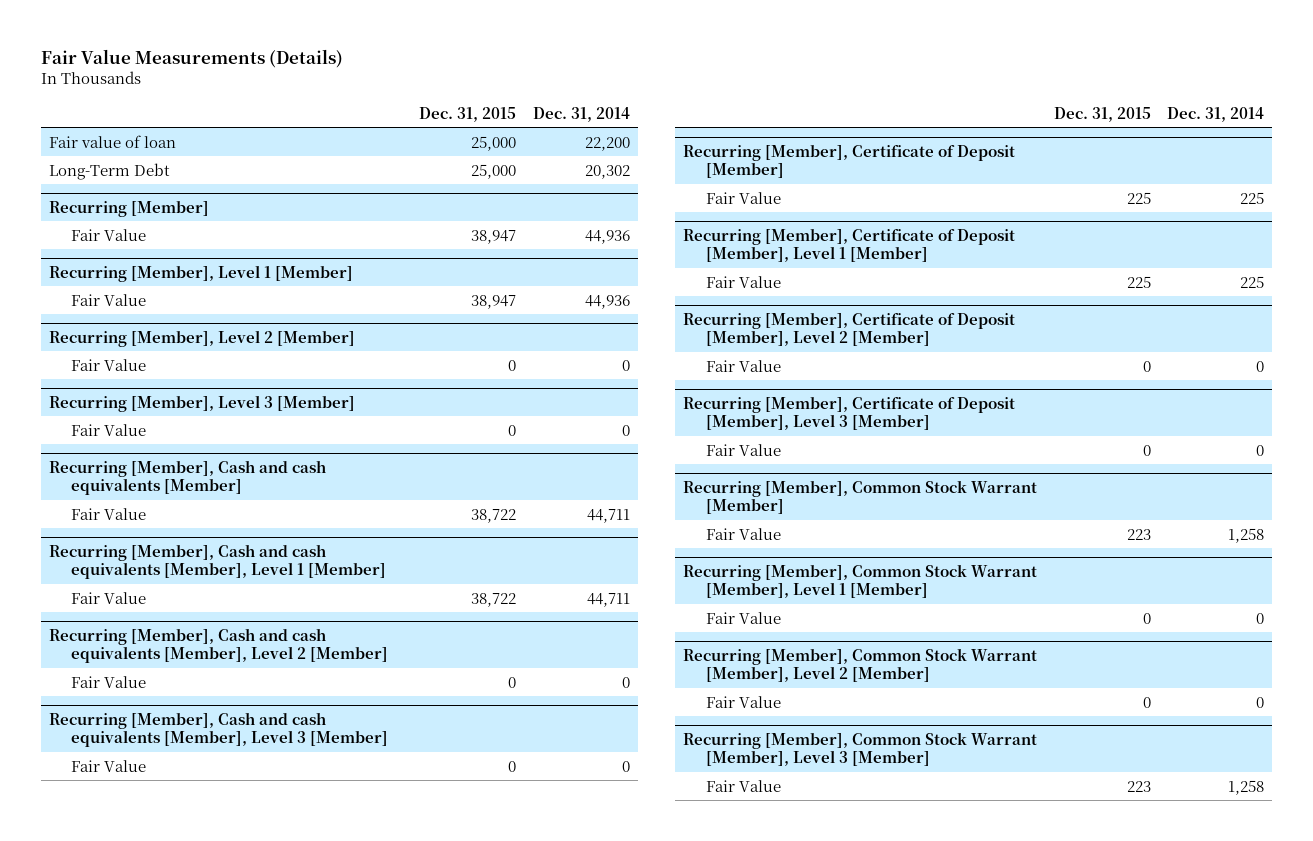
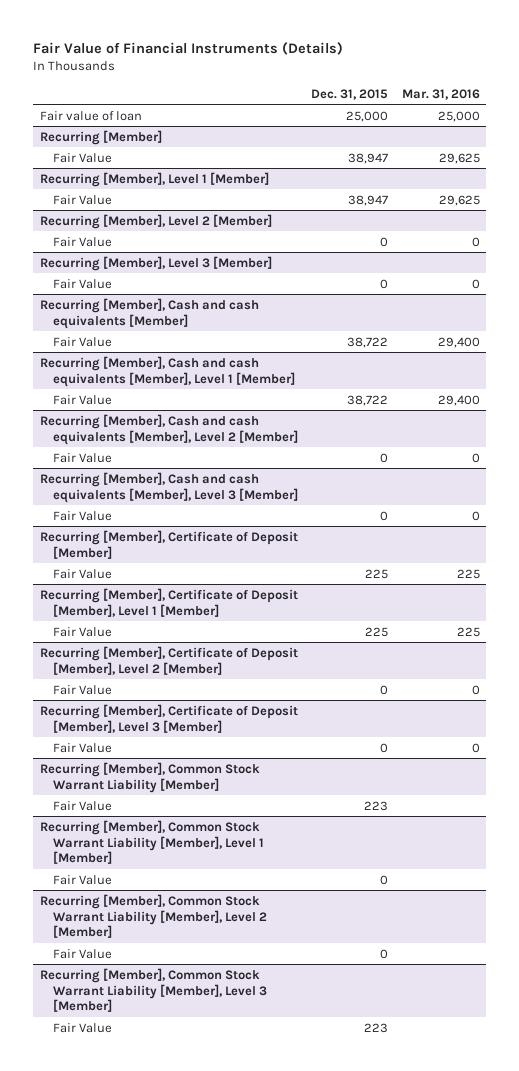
- Fair Value Measurements (Details)
+ Fair Value of Financial Instruments (Details)
- | Dec. 31, 2015 | Dec. 31, 2014
+ | Dec. 31, 2015 | Mar. 31, 2016
- Long-Term Debt | 25,000 | 20,302
- Recurring [Member], Common Stock Warrant [Member]
+ Recurring [Member], Common Stock Warrant Liability [Member]
- Recurring [Member], Common Stock Warrant [Member], Level 1 [Member]
+ Recurring [Member], Common Stock Warrant Liability [Member], Level 1 [Member]
- Recurring [Member], Common Stock Warrant [Member], Level 2 [Member]
+ Recurring [Member], Common Stock Warrant Liability [Member], Level 2 [Member]
- Recurring [Member], Common Stock Warrant [Member], Level 3 [Member]
+ Recurring [Member], Common Stock Warrant Liability [Member], Level 3 [Member]

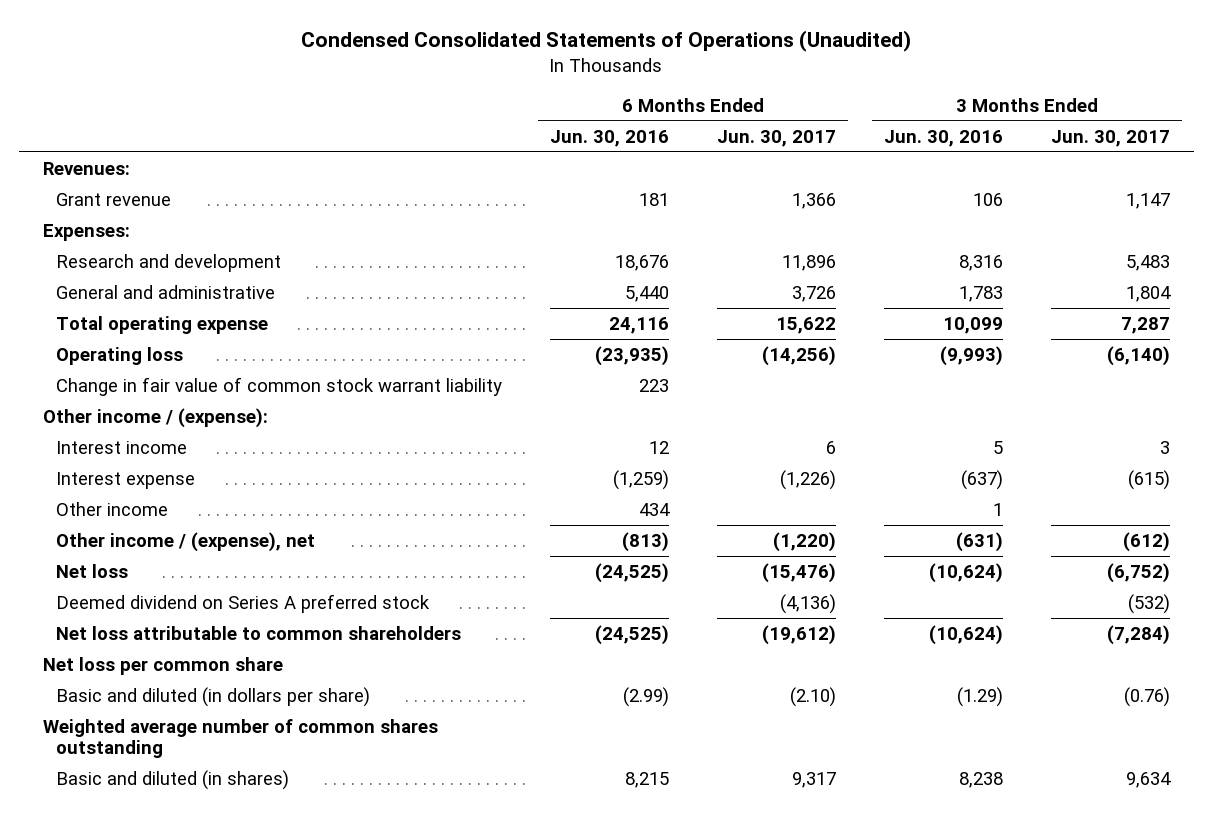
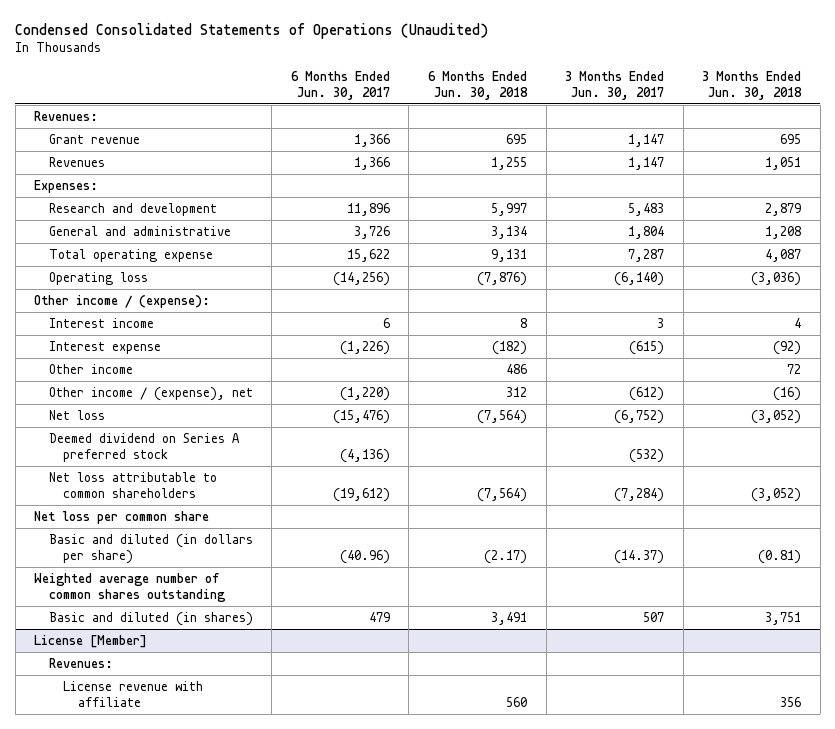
- | 6 Months Ended Jun. 30, 2016 | 6 Months Ended Jun. 30, 2017 | 3 Months Ended Jun. 30, 2016 | 3 Months Ended Jun. 30, 2017
+ | 6 Months Ended Jun. 30, 2017 | 6 Months Ended Jun. 30, 2018 | 3 Months Ended Jun. 30, 2017 | 3 Months Ended Jun. 30, 2018
+ Revenues | 1,366 | 1,255 | 1,147 | 1,051
- Change in fair value of common stock warrant liability | 223 | | |
- Basic and diluted (in dollars per share) | (2.99) | (2.10) | (1.29) | (0.76)
+ Basic and diluted (in dollars per share) | (40.96) | (2.17) | (14.37) | (0.81)
- Basic and diluted (in shares) | 8,215 | 9,317 | 8,238 | 9,634
+ Basic and diluted (in shares) | 479 | 3,491 | 507 | 3,751
+ License [Member]
+ Revenues:
+ License revenue with affiliate | | 560 | | 356

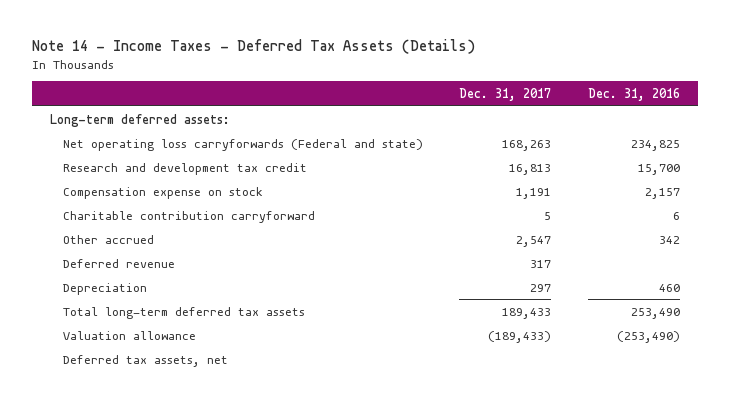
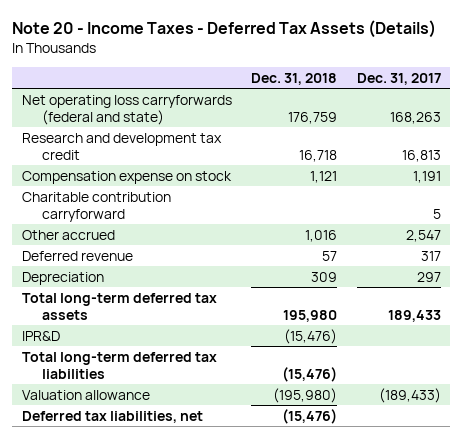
- Note 14 - Income Taxes - Deferred Tax Assets (Details)
+ Note 20 - Income Taxes - Deferred Tax Assets (Details)
- | Dec. 31, 2017 | Dec. 31, 2016
+ | Dec. 31, 2018 | Dec. 31, 2017
- Long-term deferred assets:
- Net operating loss carryforwards (Federal and state) | 168,263 | 234,825
+ Net operating loss carryforwards (federal and state) | 176,759 | 168,263
+ IPR&D | (15,476) |
+ Total long-term deferred tax liabilities | (15,476) |
- Deferred tax assets, net
+ Deferred tax liabilities, net | (15,476) |

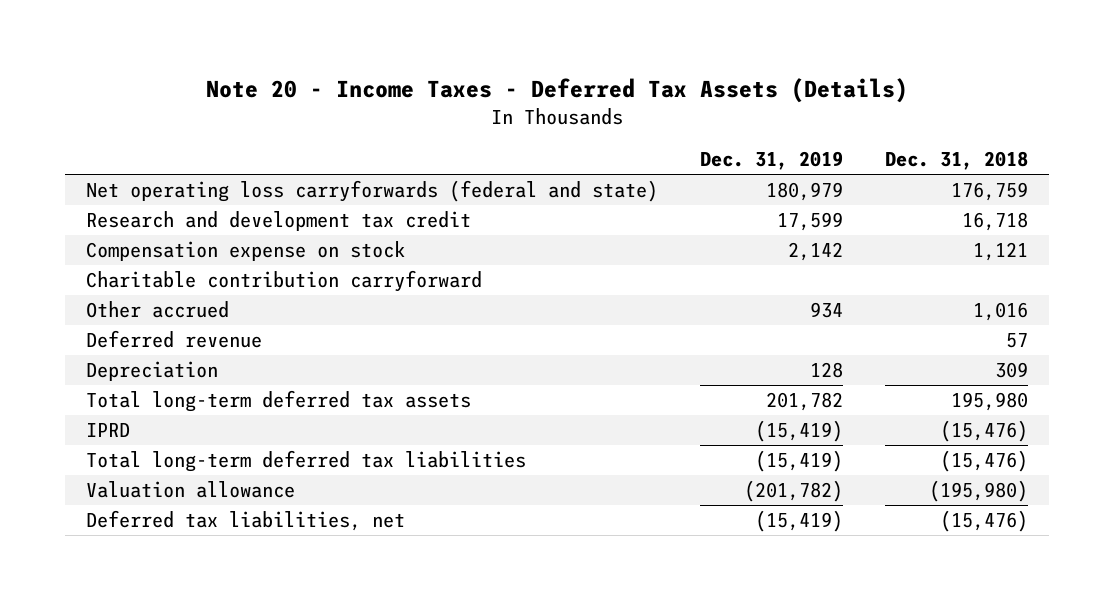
- | Dec. 31, 2018 | Dec. 31, 2017
+ | Dec. 31, 2019 | Dec. 31, 2018
- IPR&D | (15,476) |
+ IPRD | (15,419) | (15,476)

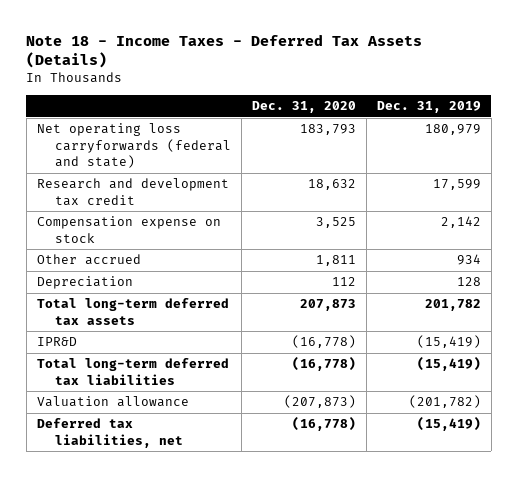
- Note 20 - Income Taxes - Deferred Tax Assets (Details)
+ Note 18 - Income Taxes - Deferred Tax Assets (Details)
- | Dec. 31, 2019 | Dec. 31, 2018
+ | Dec. 31, 2020 | Dec. 31, 2019
- Charitable contribution carryforward
- Deferred revenue | | 57
- IPRD | (15,419) | (15,476)
+ IPR&D | (16,778) | (15,419)

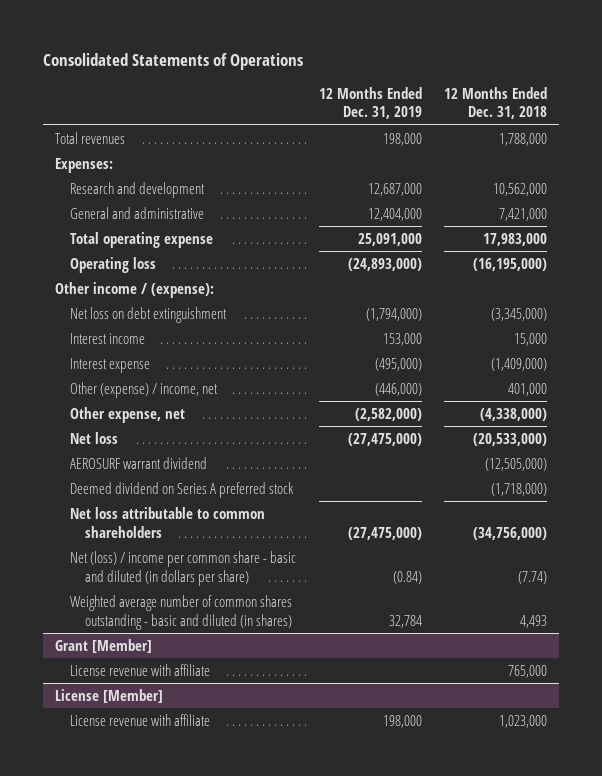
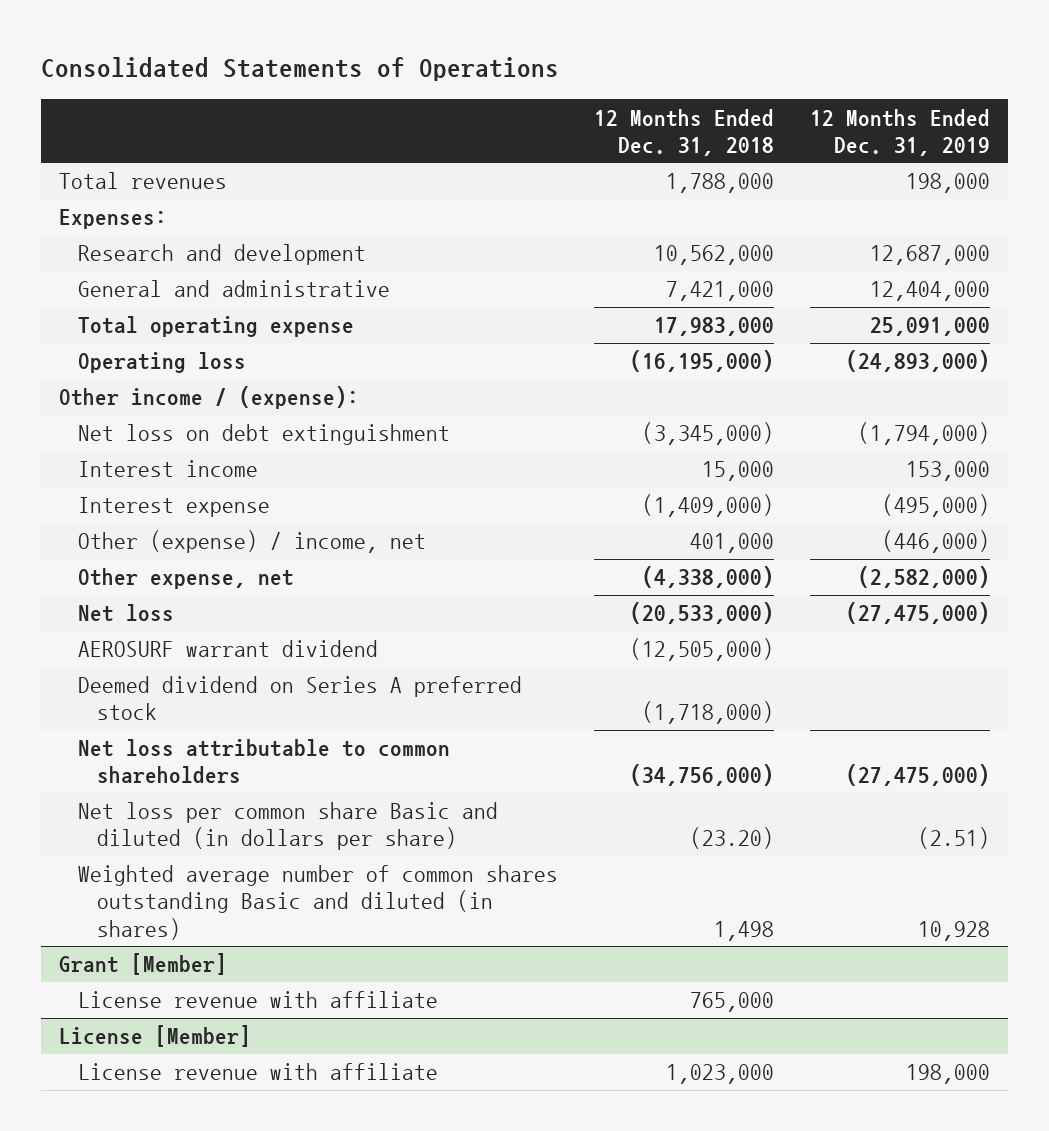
- | 12 Months Ended Dec. 31, 2019 | 12 Months Ended Dec. 31, 2018
+ | 12 Months Ended Dec. 31, 2018 | 12 Months Ended Dec. 31, 2019
- Net (loss) / income per common share - basic and diluted (in dollars per share) | (0.84) | (7.74)
- Weighted average number of common shares outstanding - basic and diluted (in shares) | 32,784 | 4,493
+ Net loss per common share Basic and diluted (in dollars per share) | (23.20) | (2.51)
+ Weighted average number of common shares outstanding Basic and diluted (in shares) | 1,498 | 10,928

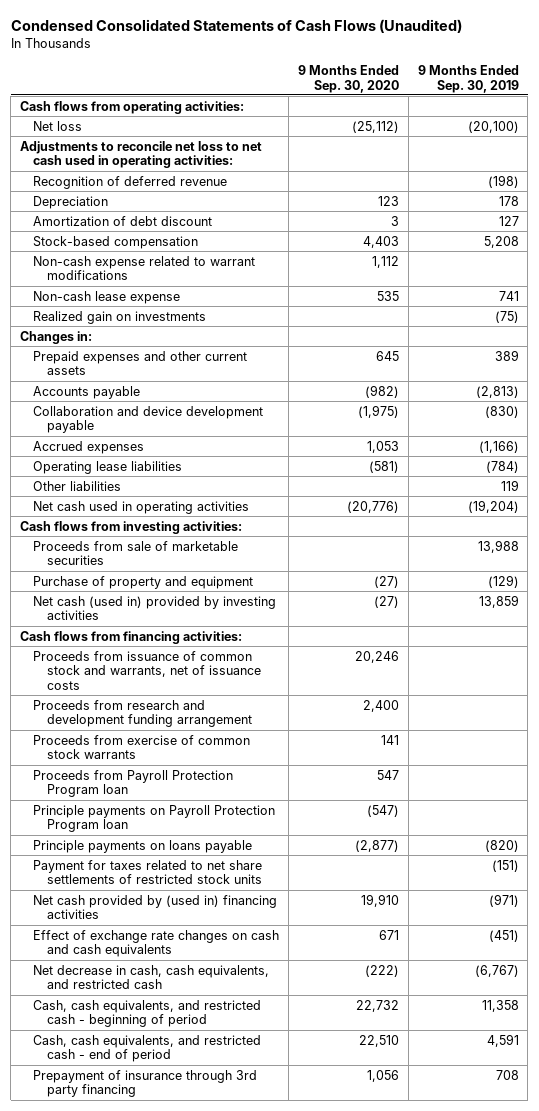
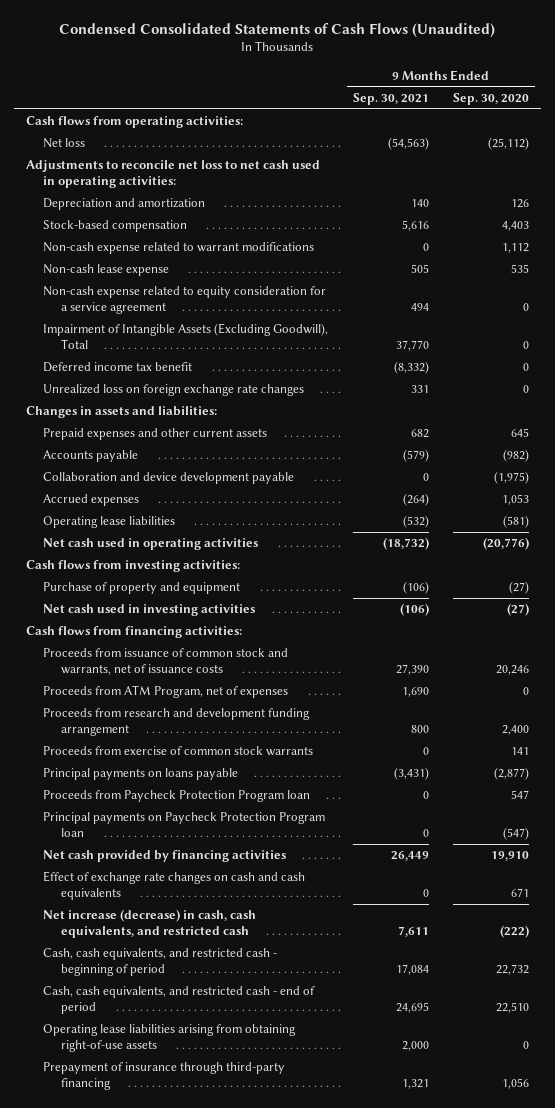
- | 9 Months Ended Sep. 30, 2020 | 9 Months Ended Sep. 30, 2019
+ | 9 Months Ended Sep. 30, 2021 | 9 Months Ended Sep. 30, 2020
- Recognition of deferred revenue | | (198)
- Depreciation | 123 | 178
- Amortization of debt discount | 3 | 127
+ Depreciation and amortization | 140 | 126
- Realized gain on investments | | (75)
- Changes in:
+ Non-cash expense related to equity consideration for a service agreement | 494 | 0
+ Impairment of Intangible Assets (Excluding Goodwill), Total | 37,770 | 0
+ Deferred income tax benefit | (8,332) | 0
+ Unrealized loss on foreign exchange rate changes | 331 | 0
+ Changes in assets and liabilities:
- Other liabilities | | 119
- Proceeds from sale of marketable securities | | 13,988
- Net cash (used in) provided by investing activities | (27) | 13,859
+ Net cash used in investing activities | (106) | (27)
+ Proceeds from ATM Program, net of expenses | 1,690 | 0
- Proceeds from Payroll Protection Program loan | 547 |
- Principle payments on Payroll Protection Program loan | (547) |
- Principle payments on loans payable | (2,877) | (820)
- Payment for taxes related to net share settlements of restricted stock units | | (151)
- Net cash provided by (used in) financing activities | 19,910 | (971)
+ Principal payments on loans payable | (3,431) | (2,877)
+ Proceeds from Paycheck Protection Program loan | 0 | 547
+ Principal payments on Paycheck Protection Program loan | 0 | (547)
+ Net cash provided by financing activities | 26,449 | 19,910
- Net decrease in cash, cash equivalents, and restricted cash | (222) | (6,767)
+ Net increase (decrease) in cash, cash equivalents, and restricted cash | 7,611 | (222)
- Prepayment of insurance through 3rd party financing | 1,056 | 708
+ Operating lease liabilities arising from obtaining right-of-use assets | 2,000 | 0
+ Prepayment of insurance through third-party financing | 1,321 | 1,056

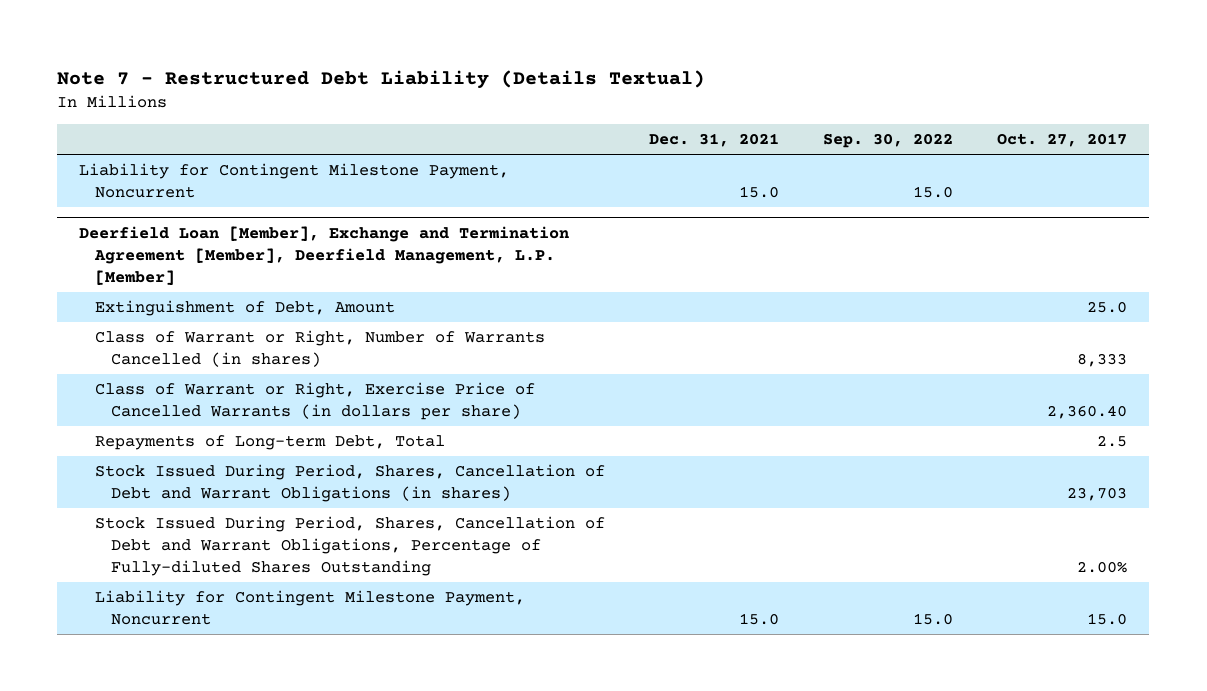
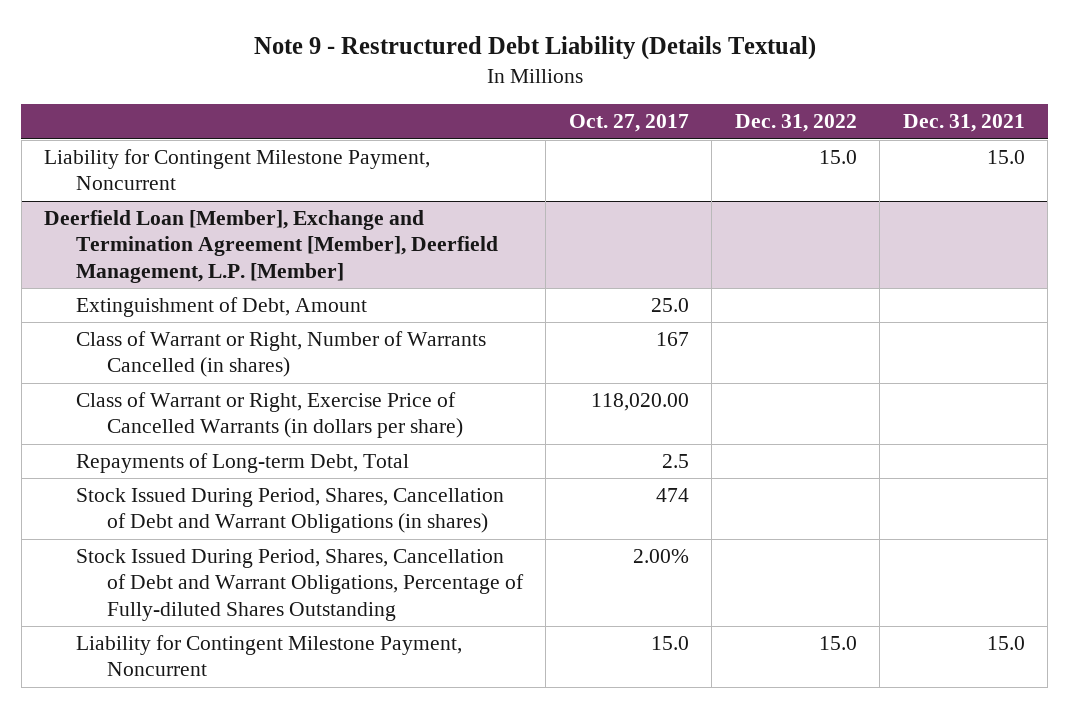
- Note 7 - Restructured Debt Liability (Details Textual)
+ Note 9 - Restructured Debt Liability (Details Textual)
- | Dec. 31, 2021 | Sep. 30, 2022 | Oct. 27, 2017
+ | Oct. 27, 2017 | Dec. 31, 2022 | Dec. 31, 2021
@ Deerfield Loan [Member], Exchange and Termination Agreement [Member], Deerfield Management, L.P. [Member]
- Class of Warrant or Right, Number of Warrants Cancelled (in shares) | | | 8,333
- Class of Warrant or Right, Exercise Price of Cancelled Warrants (in dollars per share) | | | 2,360.40
+ Class of Warrant or Right, Number of Warrants Cancelled (in shares) | 167 | |
+ Class of Warrant or Right, Exercise Price of Cancelled Warrants (in dollars per share) | 118,020.00 | |
- Stock Issued During Period, Shares, Cancellation of Debt and Warrant Obligations (in shares) | | | 23,703
+ Stock Issued During Period, Shares, Cancellation of Debt and Warrant Obligations (in shares) | 474 | |

